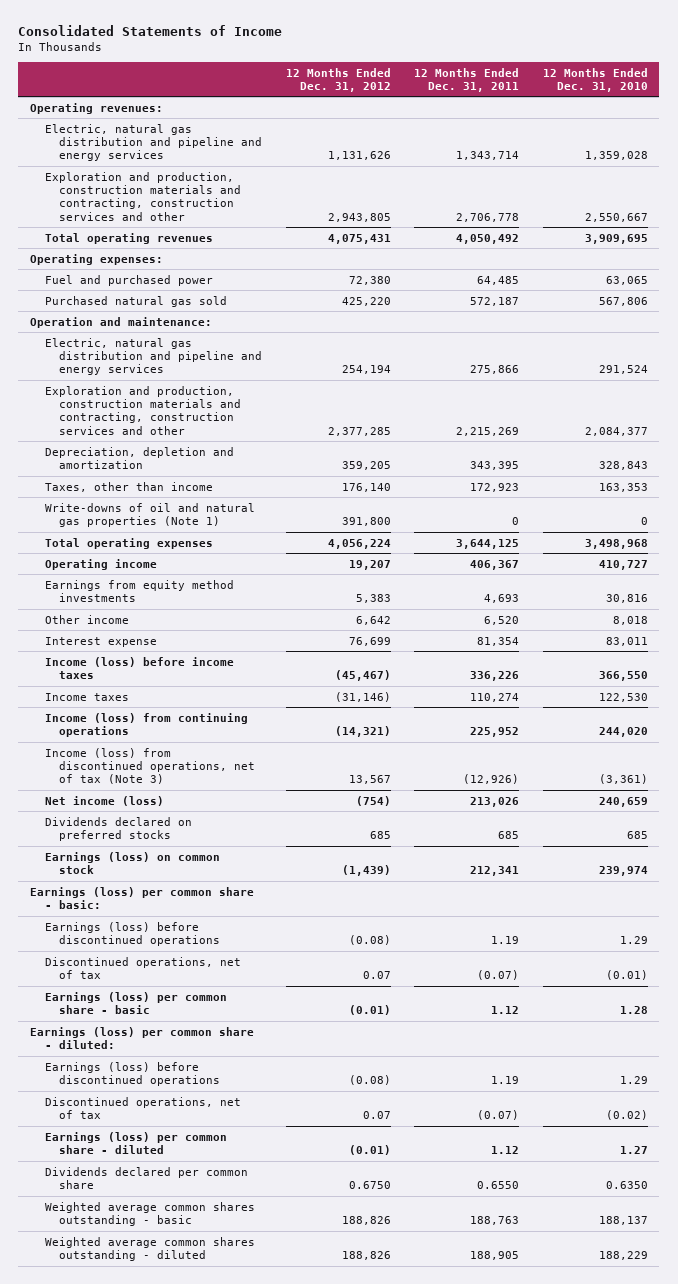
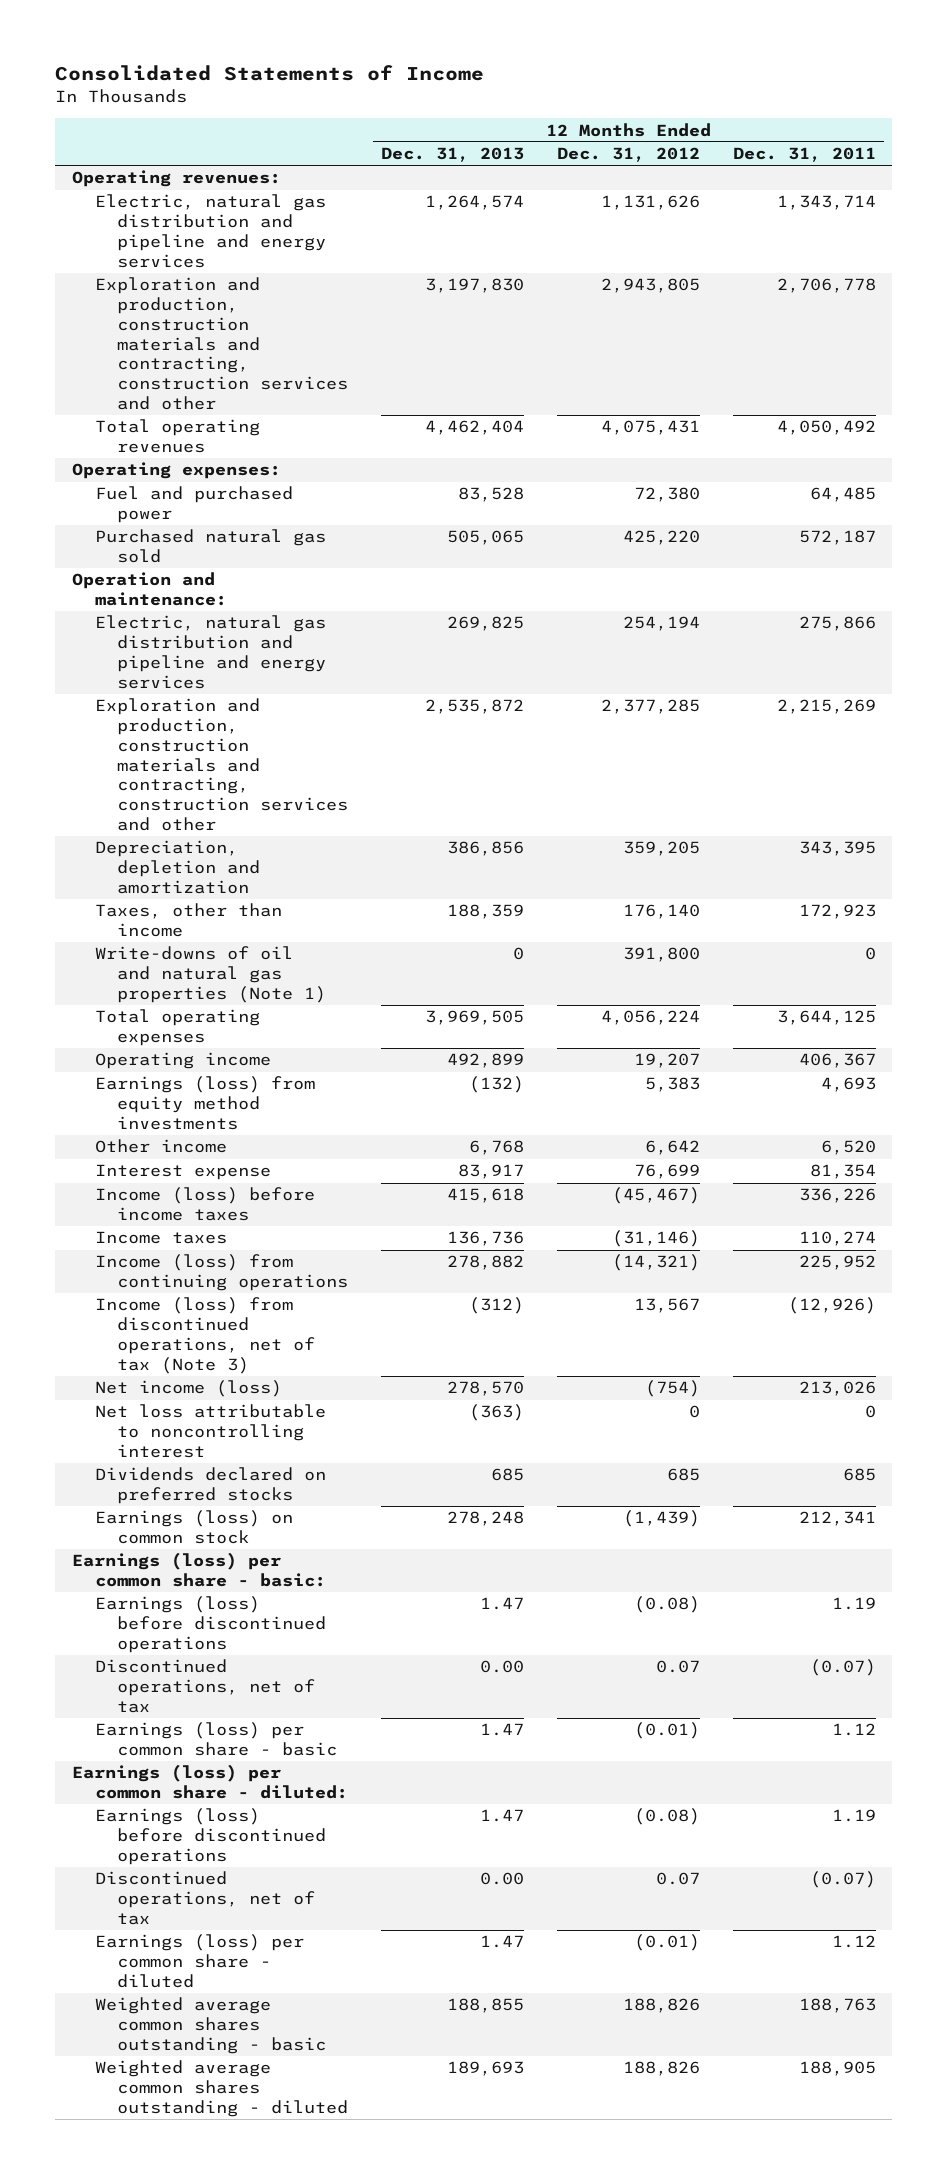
- | 12 Months Ended Dec. 31, 2012 | 12 Months Ended Dec. 31, 2011 | 12 Months Ended Dec. 31, 2010
+ | 12 Months Ended Dec. 31, 2013 | 12 Months Ended Dec. 31, 2012 | 12 Months Ended Dec. 31, 2011
- Earnings from equity method investments | 5,383 | 4,693 | 30,816
+ Earnings (loss) from equity method investments | (132) | 5,383 | 4,693
+ Net loss attributable to noncontrolling interest | (363) | 0 | 0
- Dividends declared per common share | 0.6750 | 0.6550 | 0.6350

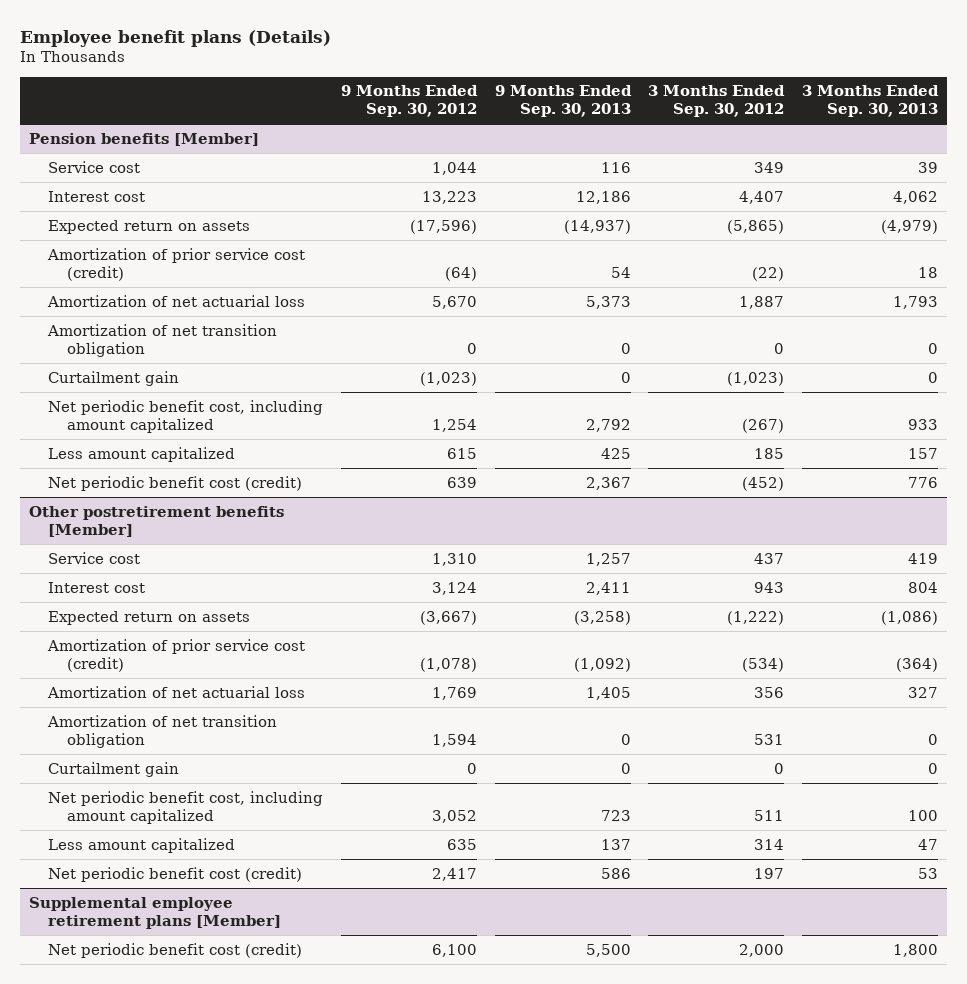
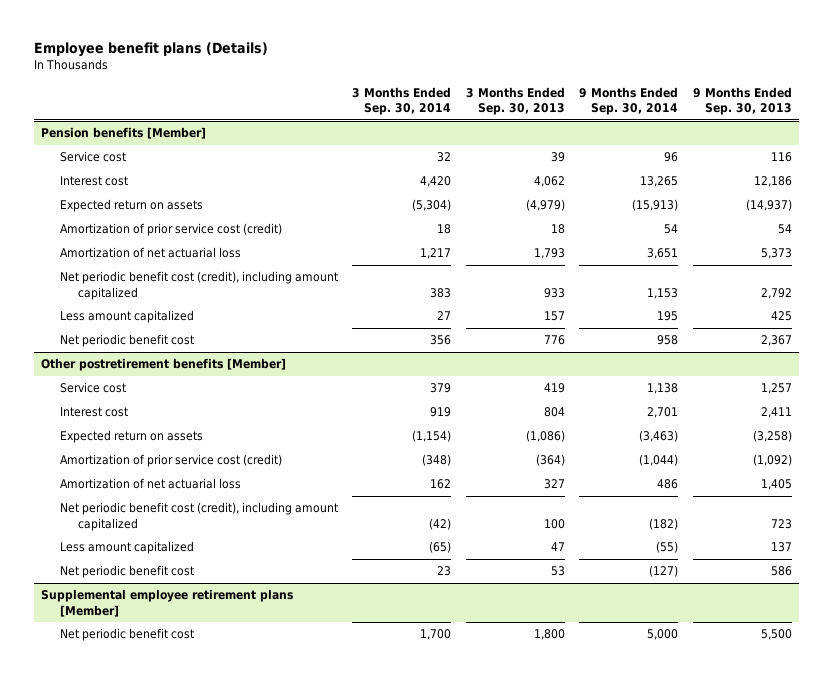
- | 9 Months Ended Sep. 30, 2012 | 9 Months Ended Sep. 30, 2013 | 3 Months Ended Sep. 30, 2012 | 3 Months Ended Sep. 30, 2013
+ | 3 Months Ended Sep. 30, 2014 | 3 Months Ended Sep. 30, 2013 | 9 Months Ended Sep. 30, 2014 | 9 Months Ended Sep. 30, 2013
@ Pension benefits [Member]
- Amortization of net transition obligation | 0 | 0 | 0 | 0
- Curtailment gain | (1,023) | 0 | (1,023) | 0
- Net periodic benefit cost, including amount capitalized | 1,254 | 2,792 | (267) | 933
+ Net periodic benefit cost (credit), including amount capitalized | 383 | 933 | 1,153 | 2,792
- Net periodic benefit cost (credit) | 639 | 2,367 | (452) | 776
+ Net periodic benefit cost | 356 | 776 | 958 | 2,367
@ Other postretirement benefits [Member]
- Amortization of net transition obligation | 1,594 | 0 | 531 | 0
- Curtailment gain | 0 | 0 | 0 | 0
- Net periodic benefit cost, including amount capitalized | 3,052 | 723 | 511 | 100
+ Net periodic benefit cost (credit), including amount capitalized | (42) | 100 | (182) | 723
- Net periodic benefit cost (credit) | 2,417 | 586 | 197 | 53
+ Net periodic benefit cost | 23 | 53 | (127) | 586
@ Supplemental employee retirement plans [Member]
- Net periodic benefit cost (credit) | 6,100 | 5,500 | 2,000 | 1,800
+ Net periodic benefit cost | 1,700 | 1,800 | 5,000 | 5,500

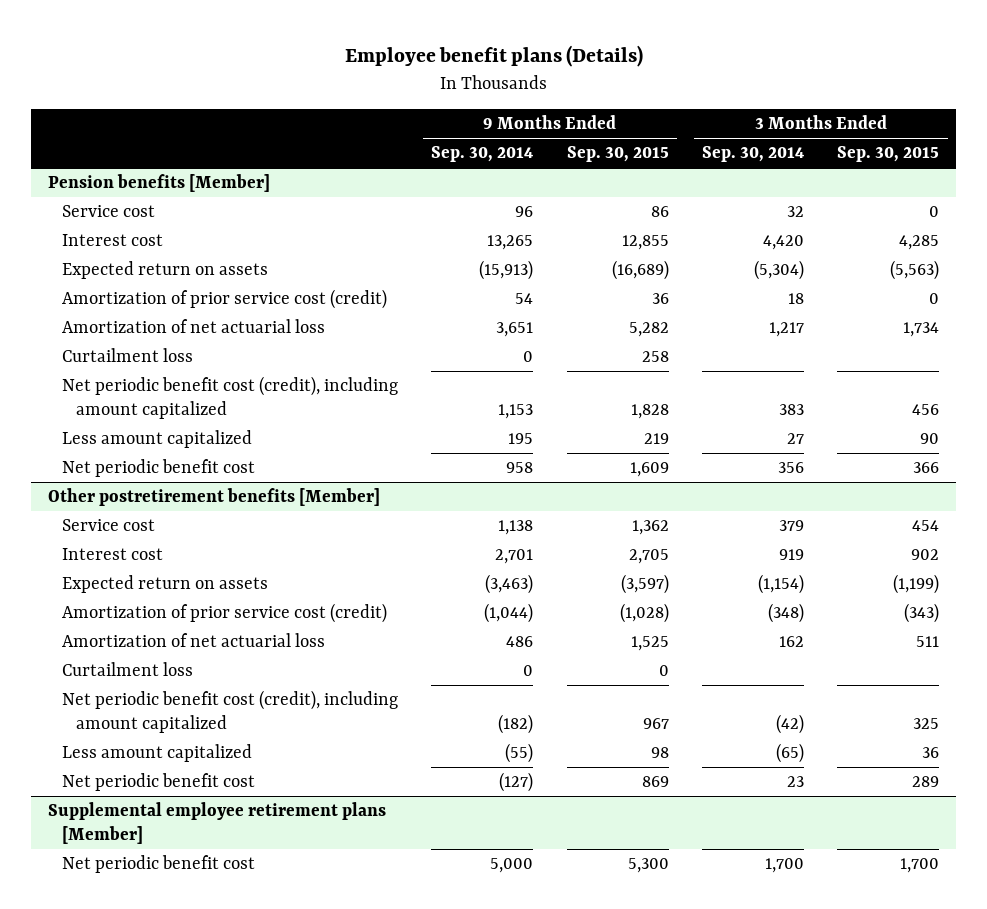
- | 3 Months Ended Sep. 30, 2014 | 3 Months Ended Sep. 30, 2013 | 9 Months Ended Sep. 30, 2014 | 9 Months Ended Sep. 30, 2013
+ | 9 Months Ended Sep. 30, 2014 | 9 Months Ended Sep. 30, 2015 | 3 Months Ended Sep. 30, 2014 | 3 Months Ended Sep. 30, 2015
@ Pension benefits [Member]
+ Curtailment loss | 0 | 258 | |
@ Other postretirement benefits [Member]
+ Curtailment loss | 0 | 0 | |

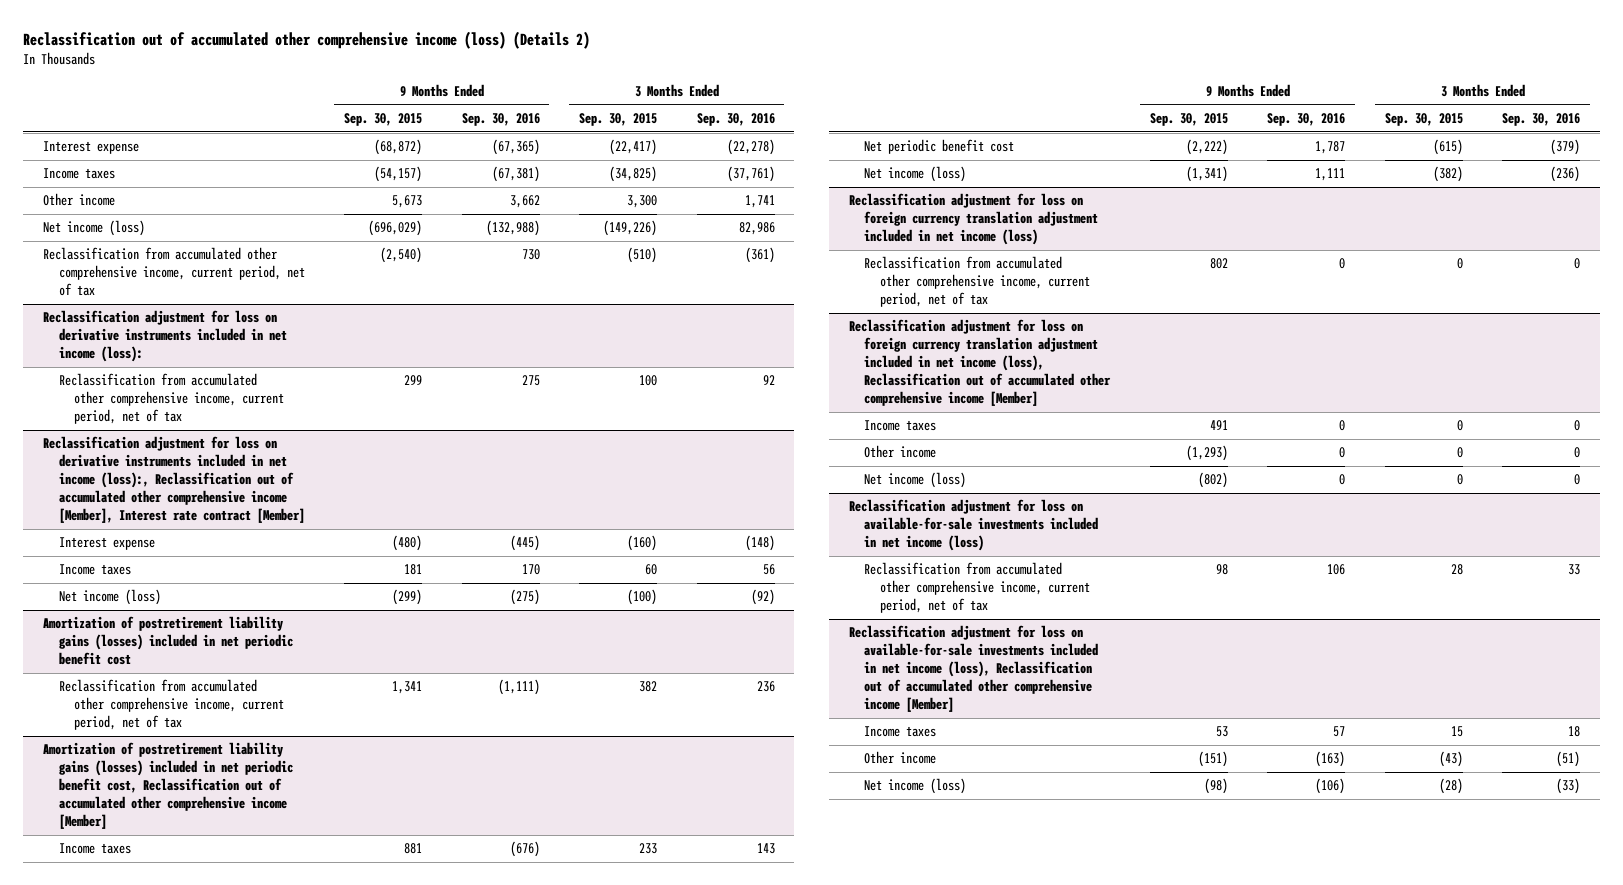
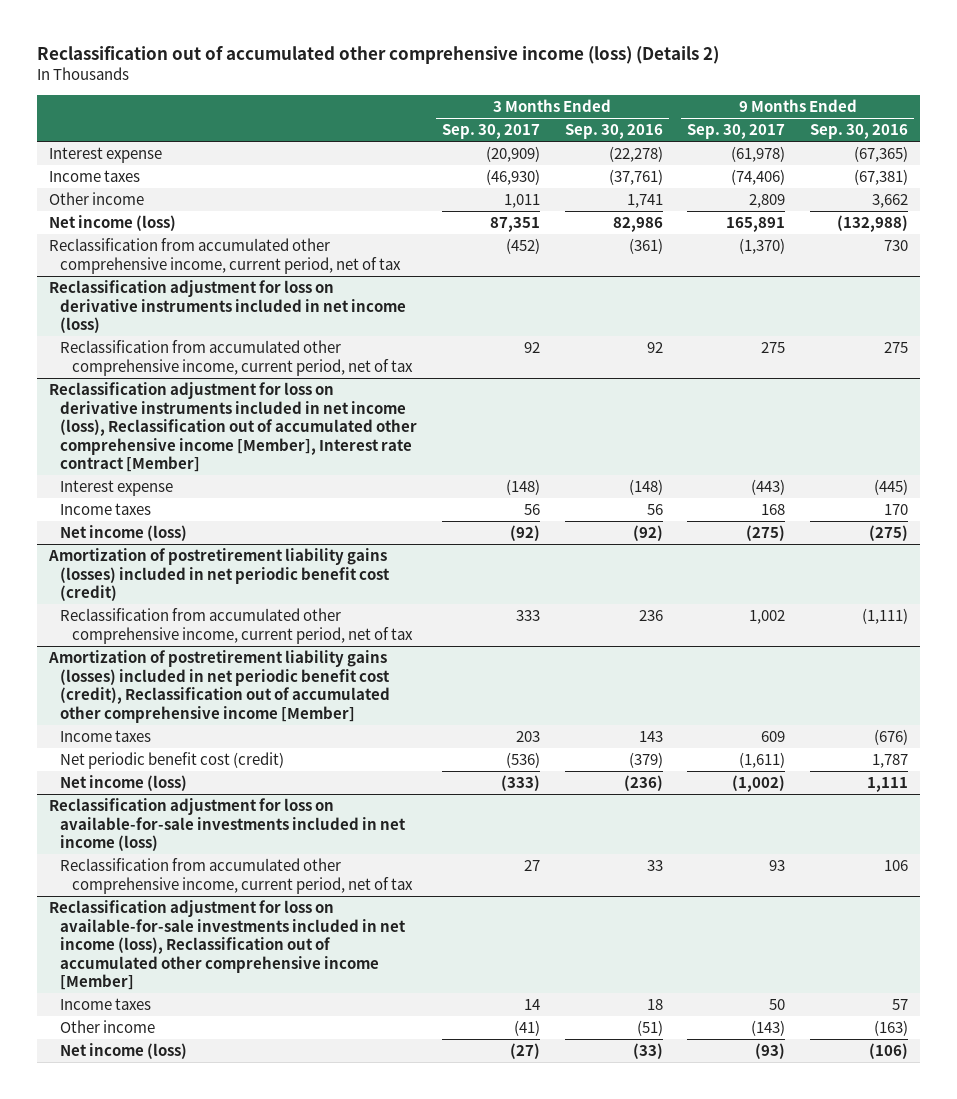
- | 9 Months Ended Sep. 30, 2015 | 9 Months Ended Sep. 30, 2016 | 3 Months Ended Sep. 30, 2015 | 3 Months Ended Sep. 30, 2016
+ | 3 Months Ended Sep. 30, 2017 | 3 Months Ended Sep. 30, 2016 | 9 Months Ended Sep. 30, 2017 | 9 Months Ended Sep. 30, 2016
- Reclassification adjustment for loss on derivative instruments included in net income (loss):
+ Reclassification adjustment for loss on derivative instruments included in net income (loss)
- Reclassification adjustment for loss on derivative instruments included in net income (loss):, Reclassification out of accumulated other comprehensive income [Member], Interest rate contract [Member]
+ Reclassification adjustment for loss on derivative instruments included in net income (loss), Reclassification out of accumulated other comprehensive income [Member], Interest rate contract [Member]
- Amortization of postretirement liability gains (losses) included in net periodic benefit cost
+ Amortization of postretirement liability gains (losses) included in net periodic benefit cost (credit)
- Amortization of postretirement liability gains (losses) included in net periodic benefit cost, Reclassification out of accumulated other comprehensive income [Member]
+ Amortization of postretirement liability gains (losses) included in net periodic benefit cost (credit), Reclassification out of accumulated other comprehensive income [Member]
- Net periodic benefit cost | (2,222) | 1,787 | (615) | (379)
+ Net periodic benefit cost (credit) | (536) | (379) | (1,611) | 1,787
- Reclassification adjustment for loss on foreign currency translation adjustment included in net income (loss)
- Reclassification from accumulated other comprehensive income, current period, net of tax | 802 | 0 | 0 | 0
- Reclassification adjustment for loss on foreign currency translation adjustment included in net income (loss), Reclassification out of accumulated other comprehensive income [Member]
- Income taxes | 491 | 0 | 0 | 0
- Other income | (1,293) | 0 | 0 | 0
- Net income (loss) | (802) | 0 | 0 | 0

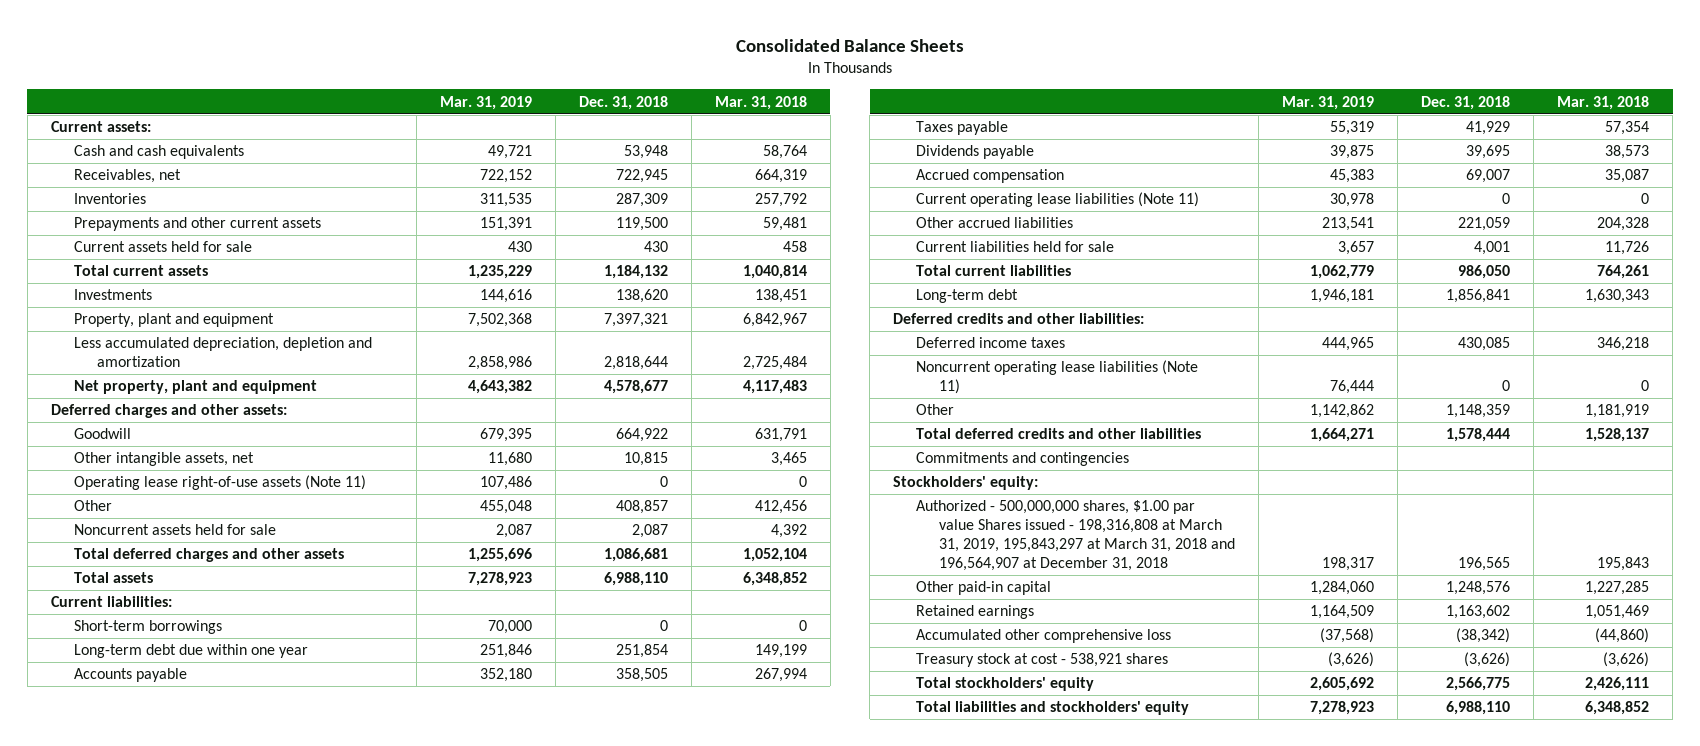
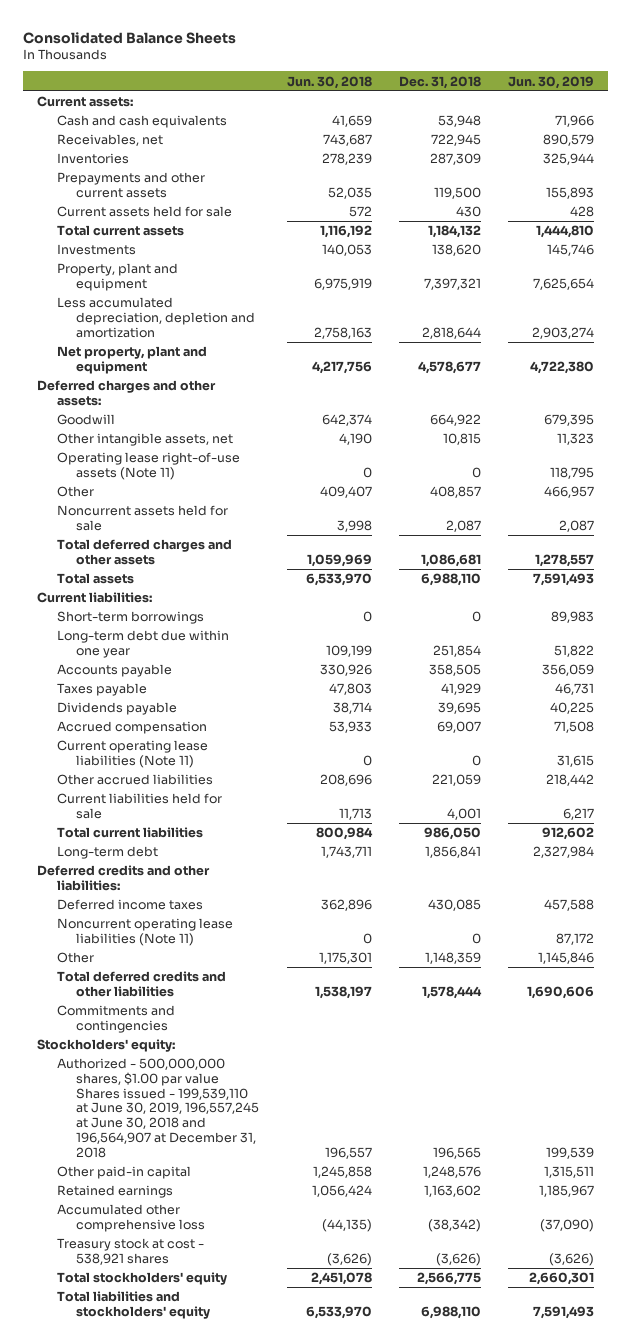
- | Mar. 31, 2019 | Dec. 31, 2018 | Mar. 31, 2018
+ | Jun. 30, 2018 | Dec. 31, 2018 | Jun. 30, 2019
- Authorized - 500,000,000 shares, $1.00 par value Shares issued - 198,316,808 at March 31, 2019, 195,843,297 at March 31, 2018 and 196,564,907 at December 31, 2018 | 198,317 | 196,565 | 195,843
+ Authorized - 500,000,000 shares, $1.00 par value Shares issued - 199,539,110 at June 30, 2019, 196,557,245 at June 30, 2018 and 196,564,907 at December 31, 2018 | 196,557 | 196,565 | 199,539

